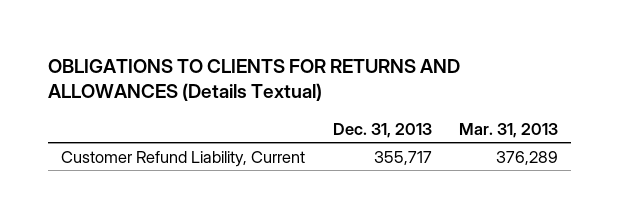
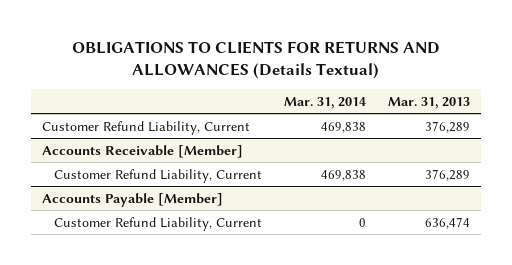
- | Dec. 31, 2013 | Mar. 31, 2013
+ | Mar. 31, 2014 | Mar. 31, 2013
+ Accounts Receivable [Member]
+ Customer Refund Liability, Current | 469,838 | 376,289
+ Accounts Payable [Member]
+ Customer Refund Liability, Current | 0 | 636,474

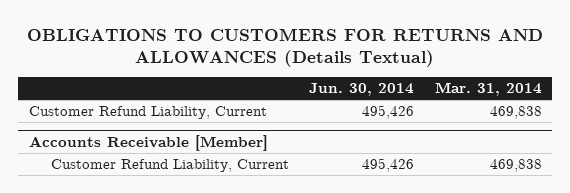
- OBLIGATIONS TO CLIENTS FOR RETURNS AND ALLOWANCES (Details Textual)
+ OBLIGATIONS TO CUSTOMERS FOR RETURNS AND ALLOWANCES (Details Textual)
- | Mar. 31, 2014 | Mar. 31, 2013
+ | Jun. 30, 2014 | Mar. 31, 2014
- Accounts Payable [Member]
- Customer Refund Liability, Current | 0 | 636,474

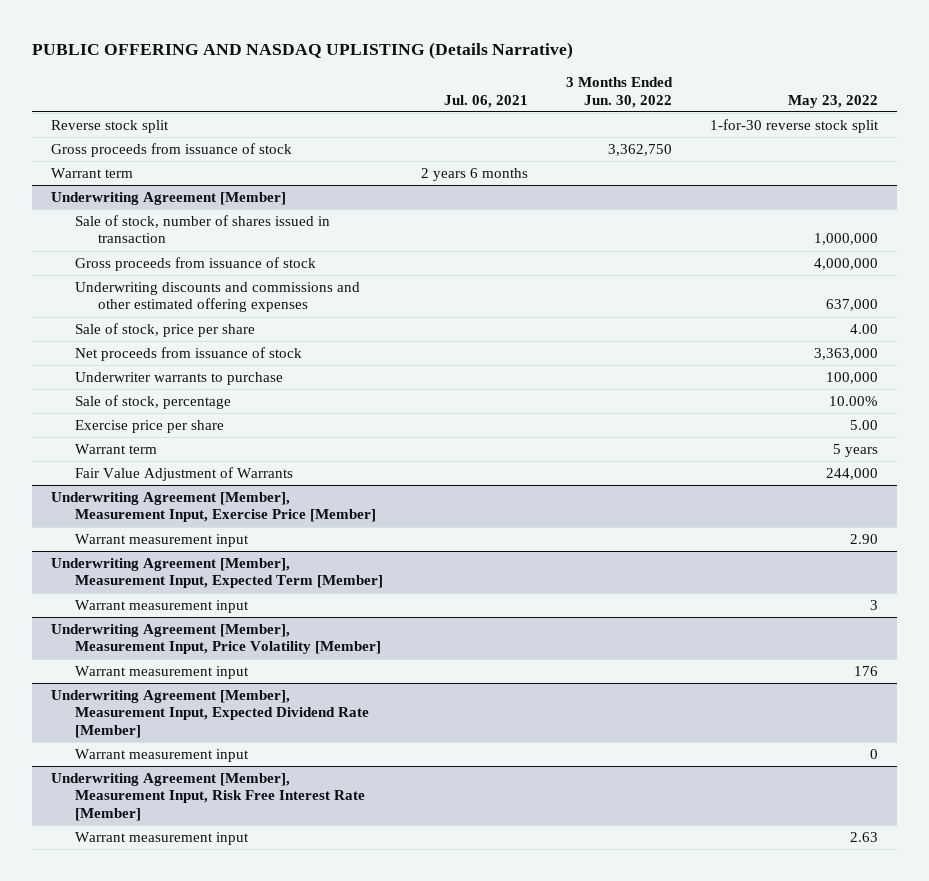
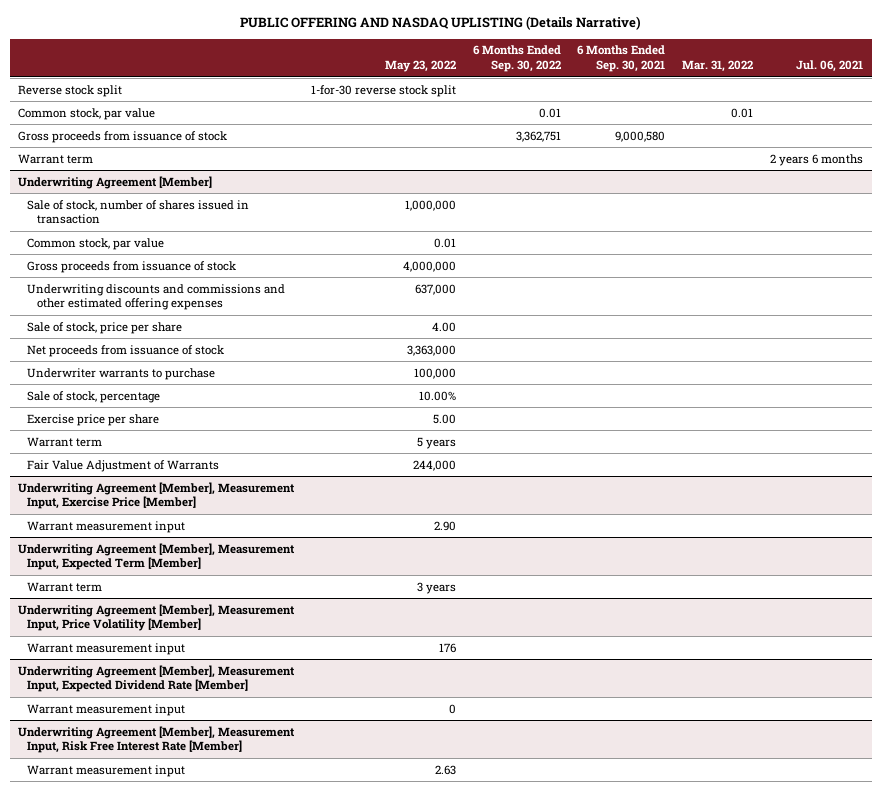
- | Jul. 06, 2021 | 3 Months Ended Jun. 30, 2022 | May 23, 2022
+ | May 23, 2022 | 6 Months Ended Sep. 30, 2022 | 6 Months Ended Sep. 30, 2021 | Mar. 31, 2022 | Jul. 06, 2021
+ Common stock, par value | | 0.01 | | 0.01 |
@ Underwriting Agreement [Member]
+ Common stock, par value | 0.01 | | | |
@ Underwriting Agreement [Member], Measurement Input, Expected Term [Member]
- Warrant measurement input | | | 3
+ Warrant term | 3 years | | | |

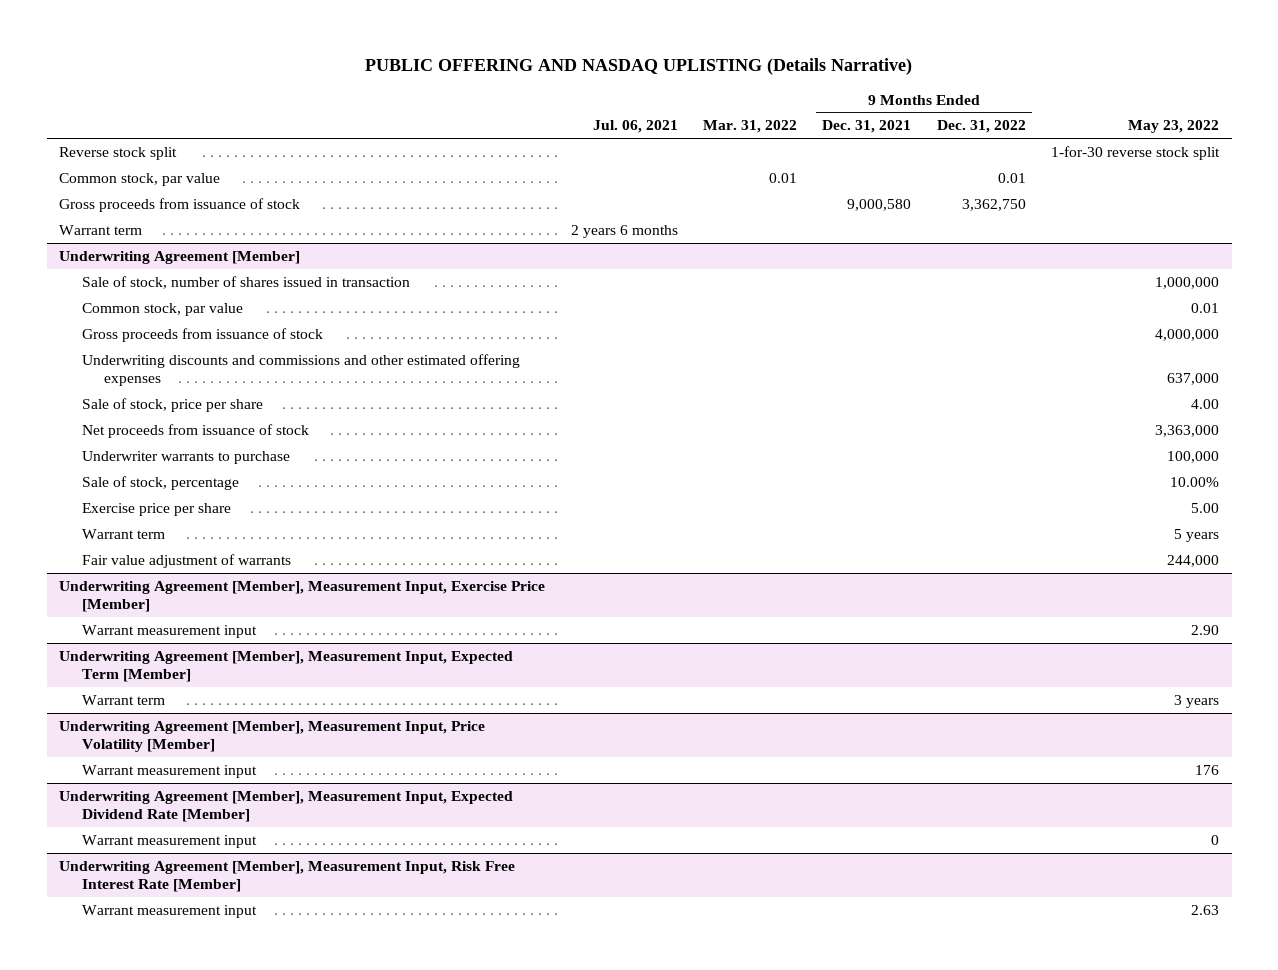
- | May 23, 2022 | 6 Months Ended Sep. 30, 2022 | 6 Months Ended Sep. 30, 2021 | Mar. 31, 2022 | Jul. 06, 2021
+ | Jul. 06, 2021 | Mar. 31, 2022 | 9 Months Ended Dec. 31, 2021 | 9 Months Ended Dec. 31, 2022 | May 23, 2022
@ Underwriting Agreement [Member]
- Fair Value Adjustment of Warrants | 244,000 | | | |
+ Fair value adjustment of warrants | | | | | 244,000

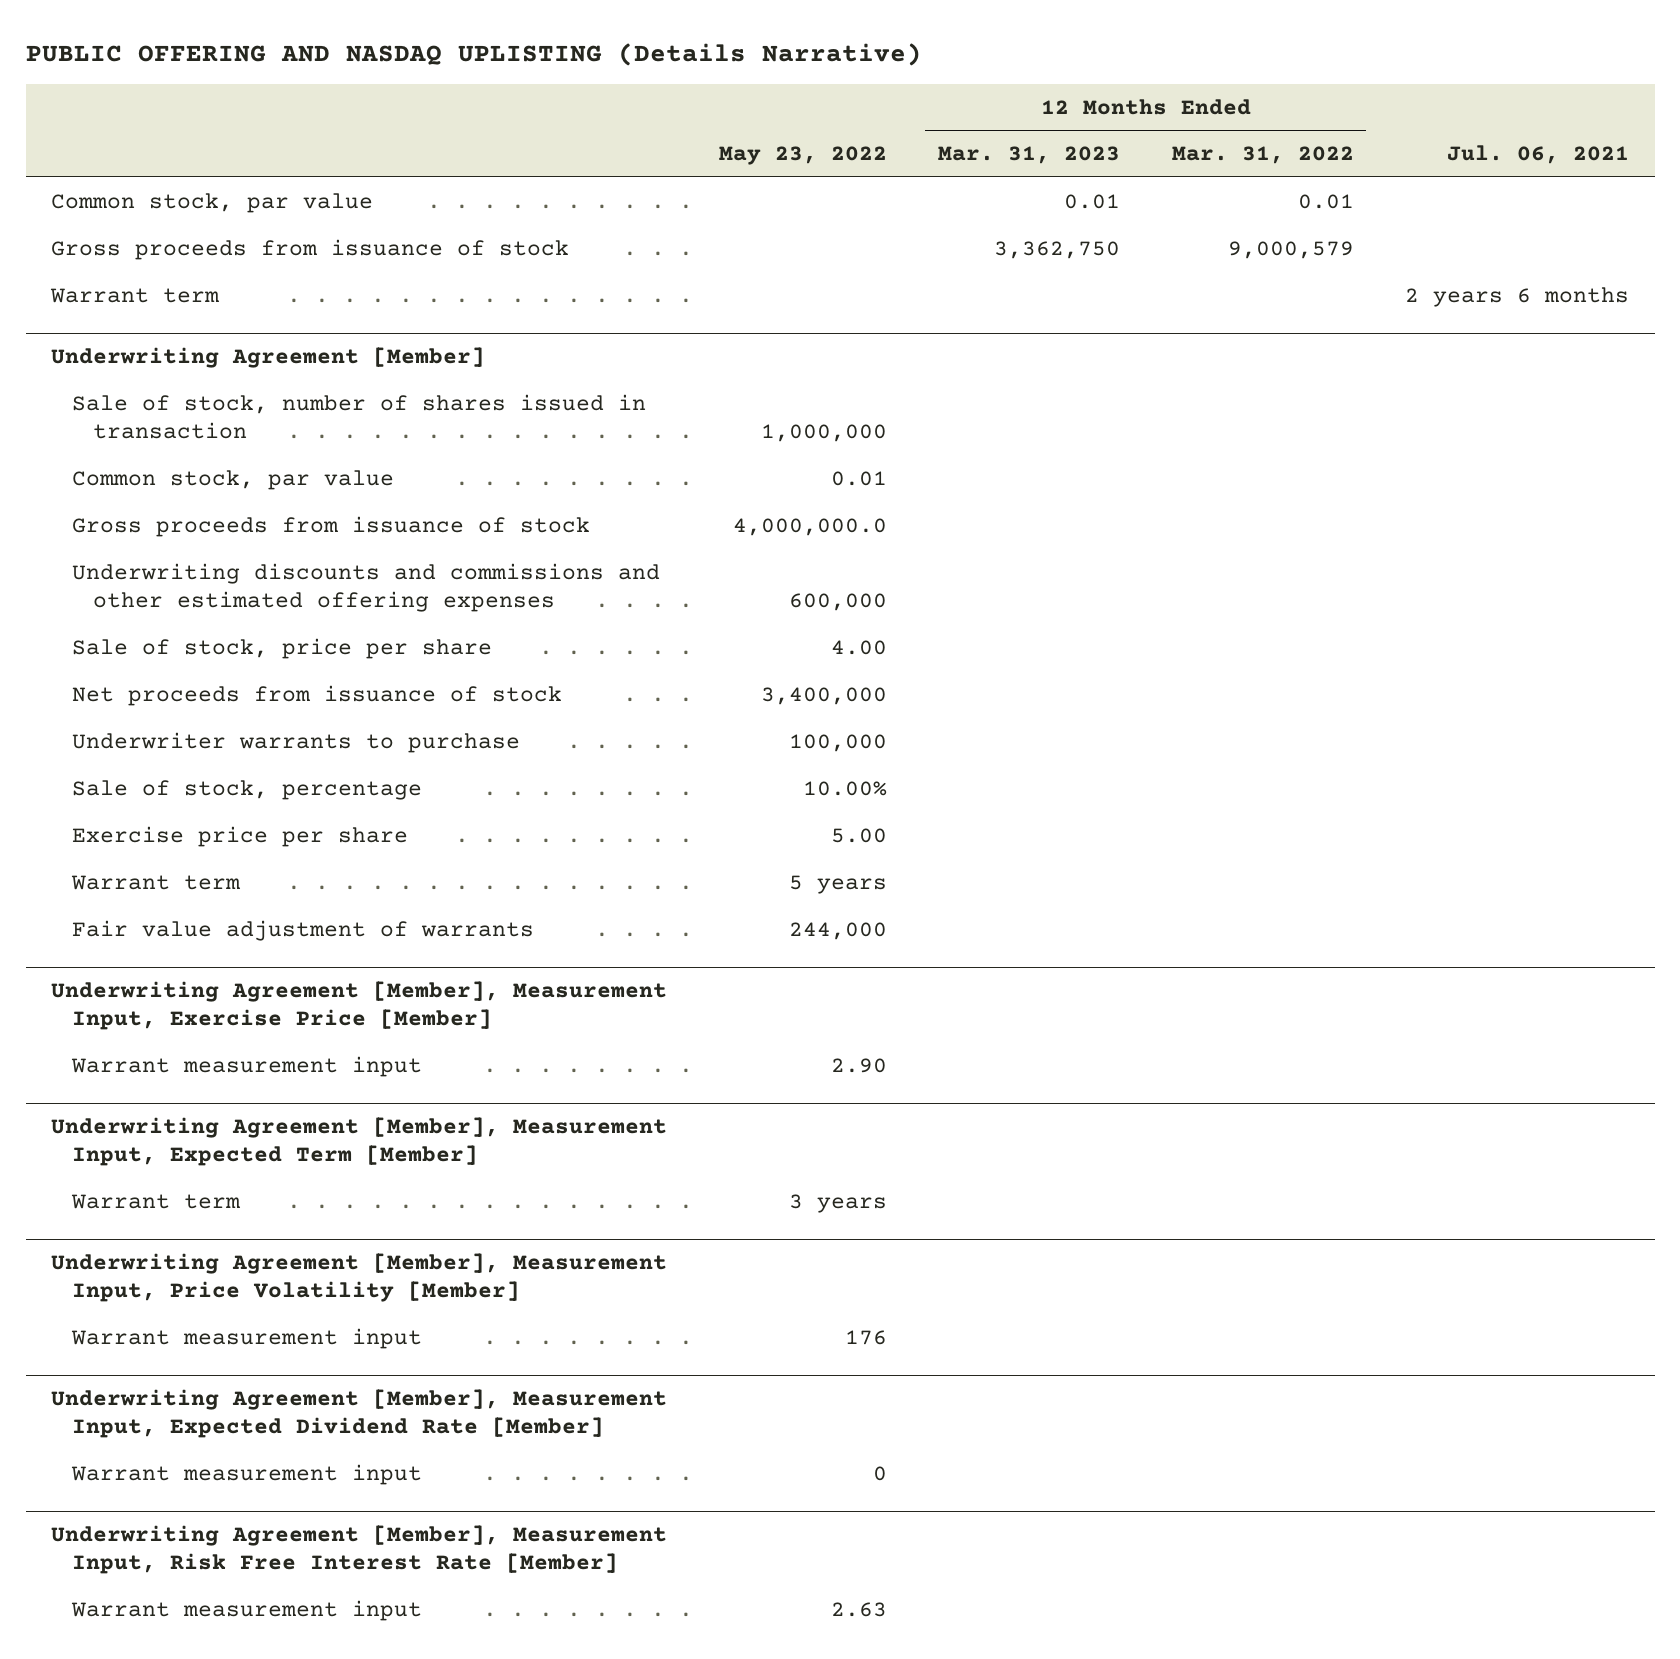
- | Jul. 06, 2021 | Mar. 31, 2022 | 9 Months Ended Dec. 31, 2021 | 9 Months Ended Dec. 31, 2022 | May 23, 2022
+ | May 23, 2022 | 12 Months Ended Mar. 31, 2023 | 12 Months Ended Mar. 31, 2022 | Jul. 06, 2021
- Reverse stock split | | | | | 1-for-30 reverse stock split
@ Underwriting Agreement [Member]
- Gross proceeds from issuance of stock | | | | | 4,000,000
- Underwriting discounts and commissions and other estimated offering expenses | | | | | 637,000
+ Gross proceeds from issuance of stock | 4,000,000.0 | | |
+ Underwriting discounts and commissions and other estimated offering expenses | 600,000 | | |
- Net proceeds from issuance of stock | | | | | 3,363,000
+ Net proceeds from issuance of stock | 3,400,000 | | |

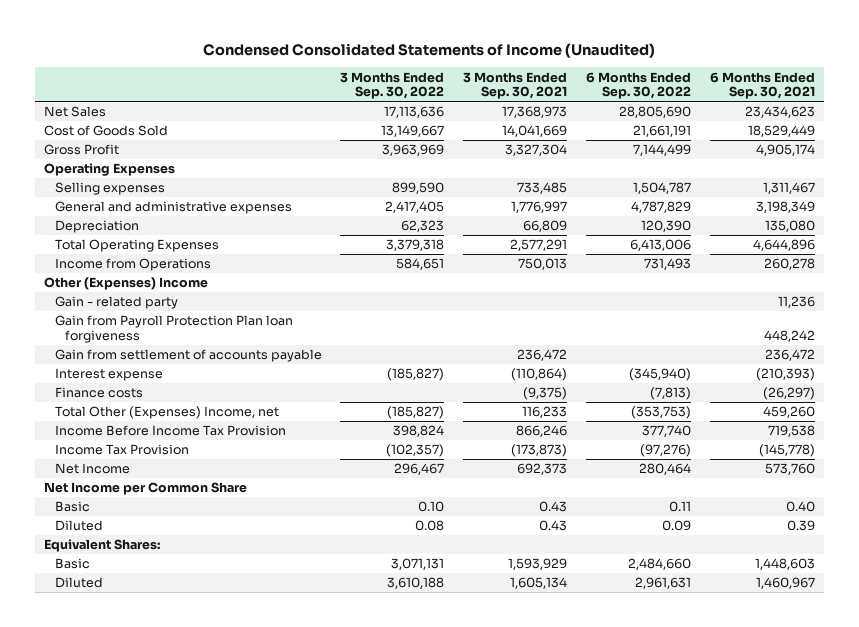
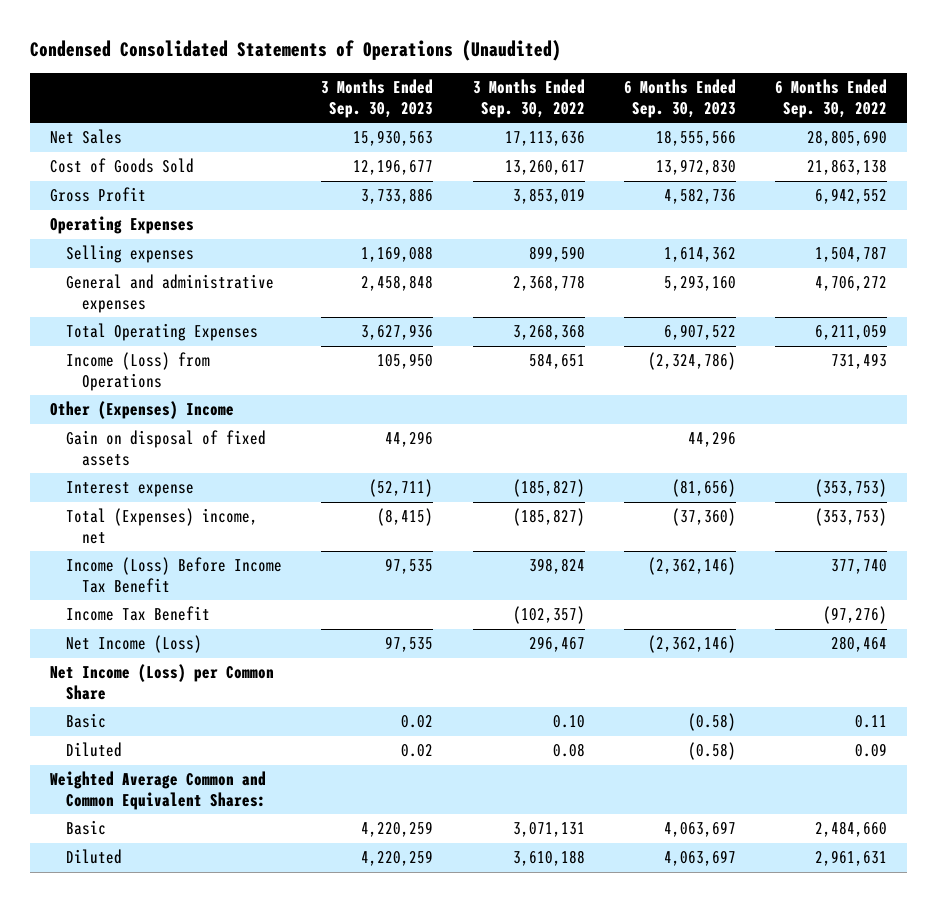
- Condensed Consolidated Statements of Income (Unaudited)
+ Condensed Consolidated Statements of Operations (Unaudited)
- | 3 Months Ended Sep. 30, 2022 | 3 Months Ended Sep. 30, 2021 | 6 Months Ended Sep. 30, 2022 | 6 Months Ended Sep. 30, 2021
+ | 3 Months Ended Sep. 30, 2023 | 3 Months Ended Sep. 30, 2022 | 6 Months Ended Sep. 30, 2023 | 6 Months Ended Sep. 30, 2022
- Cost of Goods Sold | 13,149,667 | 14,041,669 | 21,661,191 | 18,529,449
- Gross Profit | 3,963,969 | 3,327,304 | 7,144,499 | 4,905,174
+ Cost of Goods Sold | 12,196,677 | 13,260,617 | 13,972,830 | 21,863,138
+ Gross Profit | 3,733,886 | 3,853,019 | 4,582,736 | 6,942,552
- General and administrative expenses | 2,417,405 | 1,776,997 | 4,787,829 | 3,198,349
- Depreciation | 62,323 | 66,809 | 120,390 | 135,080
- Total Operating Expenses | 3,379,318 | 2,577,291 | 6,413,006 | 4,644,896
- Income from Operations | 584,651 | 750,013 | 731,493 | 260,278
+ General and administrative expenses | 2,458,848 | 2,368,778 | 5,293,160 | 4,706,272
+ Total Operating Expenses | 3,627,936 | 3,268,368 | 6,907,522 | 6,211,059
+ Income (Loss) from Operations | 105,950 | 584,651 | (2,324,786) | 731,493
- Gain - related party | | | | 11,236
- Gain from Payroll Protection Plan loan forgiveness | | | | 448,242
- Gain from settlement of accounts payable | | 236,472 | | 236,472
- Interest expense | (185,827) | (110,864) | (345,940) | (210,393)
- Finance costs | | (9,375) | (7,813) | (26,297)
- Total Other (Expenses) Income, net | (185,827) | 116,233 | (353,753) | 459,260
- Income Before Income Tax Provision | 398,824 | 866,246 | 377,740 | 719,538
- Income Tax Provision | (102,357) | (173,873) | (97,276) | (145,778)
- Net Income | 296,467 | 692,373 | 280,464 | 573,760
- Net Income per Common Share
+ Gain on disposal of fixed assets | 44,296 | | 44,296 |
+ Interest expense | (52,711) | (185,827) | (81,656) | (353,753)
+ Total (Expenses) income, net | (8,415) | (185,827) | (37,360) | (353,753)
+ Income (Loss) Before Income Tax Benefit | 97,535 | 398,824 | (2,362,146) | 377,740
+ Income Tax Benefit | | (102,357) | | (97,276)
+ Net Income (Loss) | 97,535 | 296,467 | (2,362,146) | 280,464
+ Net Income (Loss) per Common Share
- Equivalent Shares:
+ Weighted Average Common and Common Equivalent Shares:

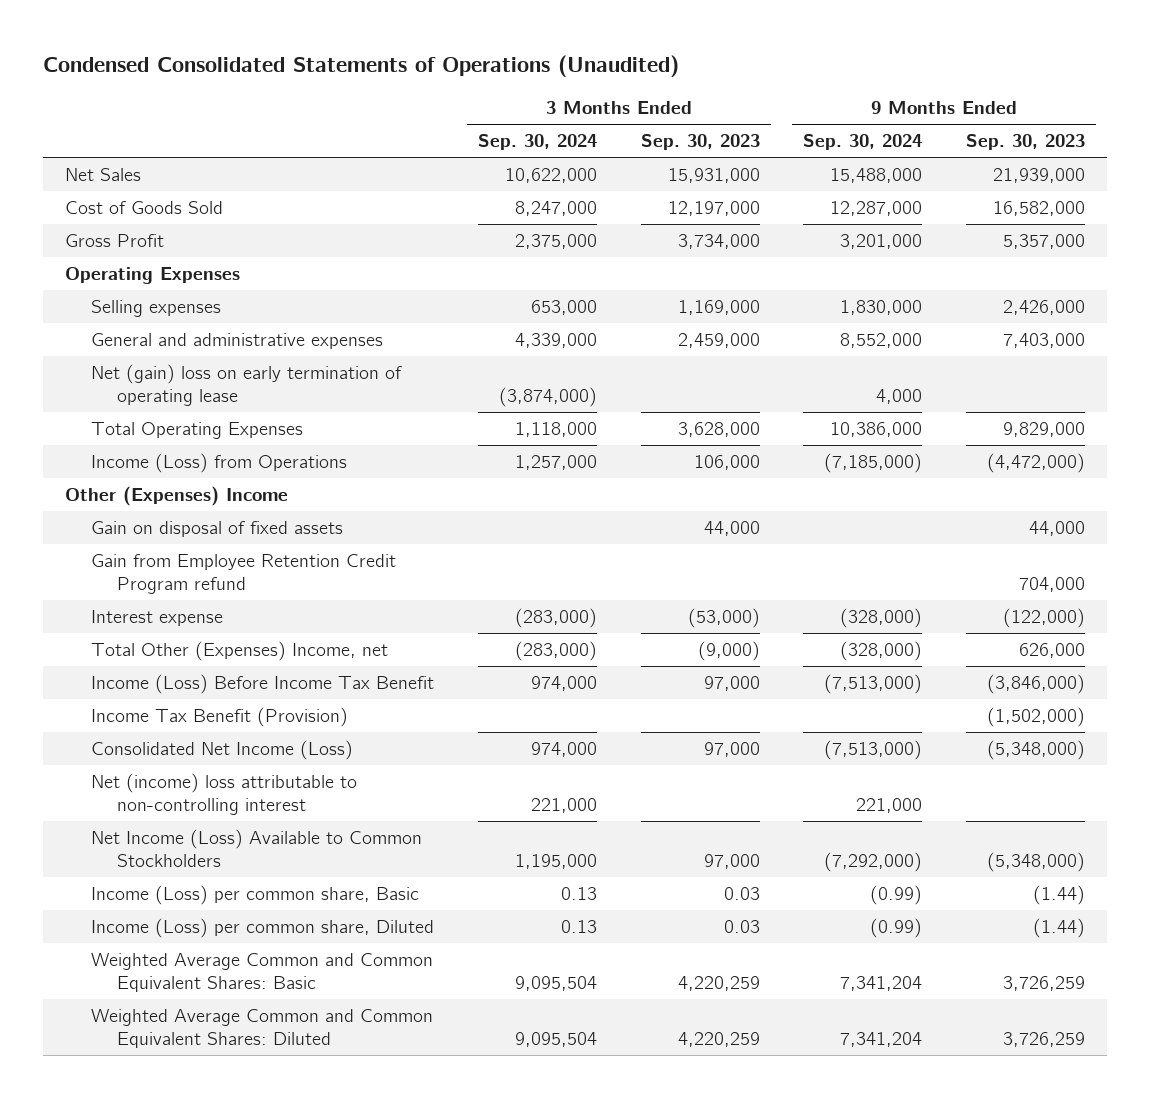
- | 3 Months Ended Sep. 30, 2023 | 3 Months Ended Sep. 30, 2022 | 6 Months Ended Sep. 30, 2023 | 6 Months Ended Sep. 30, 2022
+ | 3 Months Ended Sep. 30, 2024 | 3 Months Ended Sep. 30, 2023 | 9 Months Ended Sep. 30, 2024 | 9 Months Ended Sep. 30, 2023
- Net Sales | 15,930,563 | 17,113,636 | 18,555,566 | 28,805,690
- Cost of Goods Sold | 12,196,677 | 13,260,617 | 13,972,830 | 21,863,138
- Gross Profit | 3,733,886 | 3,853,019 | 4,582,736 | 6,942,552
+ Net Sales | 10,622,000 | 15,931,000 | 15,488,000 | 21,939,000
+ Cost of Goods Sold | 8,247,000 | 12,197,000 | 12,287,000 | 16,582,000
+ Gross Profit | 2,375,000 | 3,734,000 | 3,201,000 | 5,357,000
- Selling expenses | 1,169,088 | 899,590 | 1,614,362 | 1,504,787
- General and administrative expenses | 2,458,848 | 2,368,778 | 5,293,160 | 4,706,272
- Total Operating Expenses | 3,627,936 | 3,268,368 | 6,907,522 | 6,211,059
- Income (Loss) from Operations | 105,950 | 584,651 | (2,324,786) | 731,493
+ Selling expenses | 653,000 | 1,169,000 | 1,830,000 | 2,426,000
+ General and administrative expenses | 4,339,000 | 2,459,000 | 8,552,000 | 7,403,000
+ Net (gain) loss on early termination of operating lease | (3,874,000) | | 4,000 |
+ Total Operating Expenses | 1,118,000 | 3,628,000 | 10,386,000 | 9,829,000
+ Income (Loss) from Operations | 1,257,000 | 106,000 | (7,185,000) | (4,472,000)
- Gain on disposal of fixed assets | 44,296 | | 44,296 |
- Interest expense | (52,711) | (185,827) | (81,656) | (353,753)
- Total (Expenses) income, net | (8,415) | (185,827) | (37,360) | (353,753)
- Income (Loss) Before Income Tax Benefit | 97,535 | 398,824 | (2,362,146) | 377,740
- Income Tax Benefit | | (102,357) | | (97,276)
- Net Income (Loss) | 97,535 | 296,467 | (2,362,146) | 280,464
- Net Income (Loss) per Common Share
- Basic | 0.02 | 0.10 | (0.58) | 0.11
- Diluted | 0.02 | 0.08 | (0.58) | 0.09
- Weighted Average Common and Common Equivalent Shares:
- Basic | 4,220,259 | 3,071,131 | 4,063,697 | 2,484,660
- Diluted | 4,220,259 | 3,610,188 | 4,063,697 | 2,961,631
+ Gain on disposal of fixed assets | | 44,000 | | 44,000
+ Gain from Employee Retention Credit Program refund | | | | 704,000
+ Interest expense | (283,000) | (53,000) | (328,000) | (122,000)
+ Total Other (Expenses) Income, net | (283,000) | (9,000) | (328,000) | 626,000
+ Income (Loss) Before Income Tax Benefit | 974,000 | 97,000 | (7,513,000) | (3,846,000)
+ Income Tax Benefit (Provision) | | | | (1,502,000)
+ Consolidated Net Income (Loss) | 974,000 | 97,000 | (7,513,000) | (5,348,000)
+ Net (income) loss attributable to non-controlling interest | 221,000 | | 221,000 |
+ Net Income (Loss) Available to Common Stockholders | 1,195,000 | 97,000 | (7,292,000) | (5,348,000)
+ Income (Loss) per common share, Basic | 0.13 | 0.03 | (0.99) | (1.44)
+ Income (Loss) per common share, Diluted | 0.13 | 0.03 | (0.99) | (1.44)
+ Weighted Average Common and Common Equivalent Shares: Basic | 9,095,504 | 4,220,259 | 7,341,204 | 3,726,259
+ Weighted Average Common and Common Equivalent Shares: Diluted | 9,095,504 | 4,220,259 | 7,341,204 | 3,726,259

